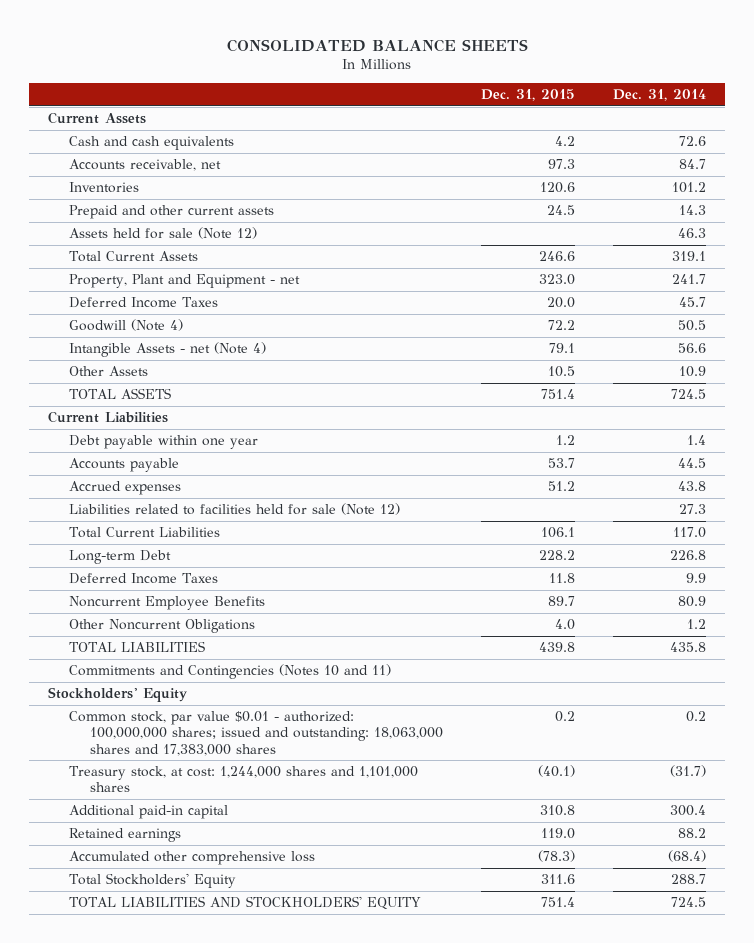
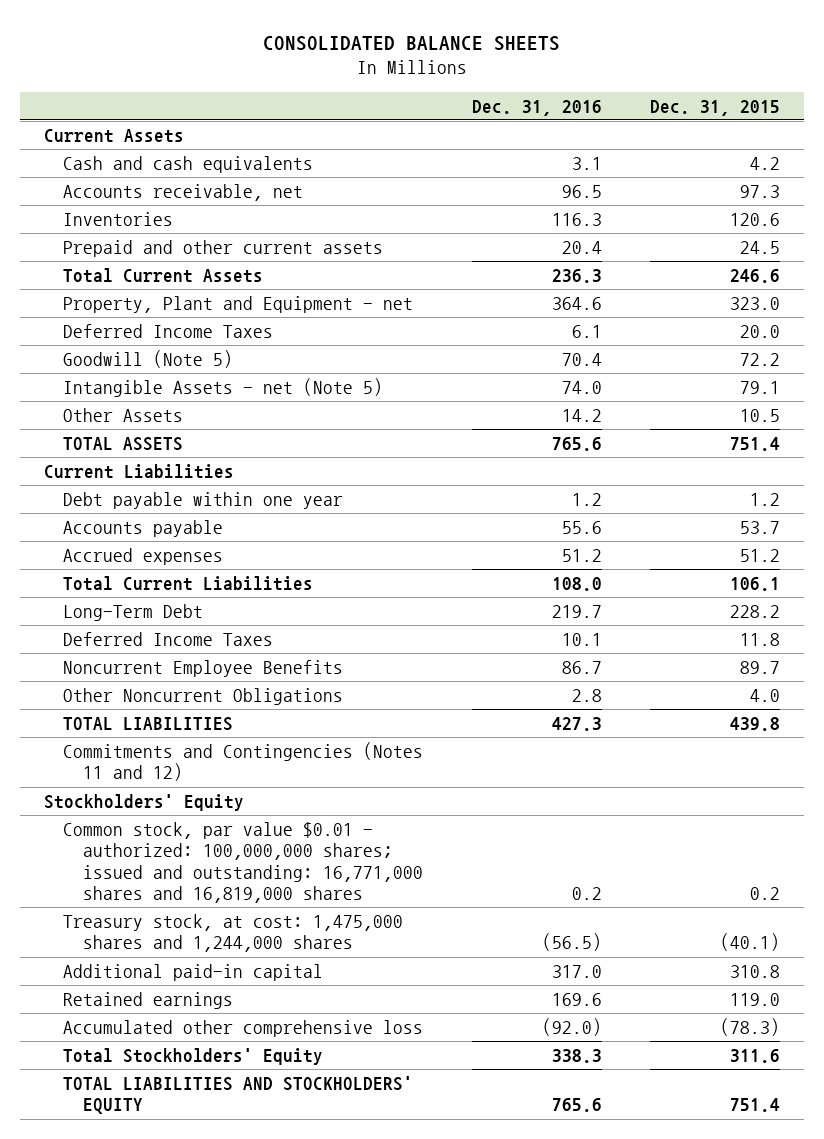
- | Dec. 31, 2015 | Dec. 31, 2014
+ | Dec. 31, 2016 | Dec. 31, 2015
- Assets held for sale (Note 12) | | 46.3
- Goodwill (Note 4) | 72.2 | 50.5
- Intangible Assets - net (Note 4) | 79.1 | 56.6
+ Goodwill (Note 5) | 70.4 | 72.2
+ Intangible Assets - net (Note 5) | 74.0 | 79.1
- Liabilities related to facilities held for sale (Note 12) | | 27.3
- Long-term Debt | 228.2 | 226.8
+ Long-Term Debt | 219.7 | 228.2
- Commitments and Contingencies (Notes 10 and 11)
+ Commitments and Contingencies (Notes 11 and 12)
- Common stock, par value $0.01 - authorized: 100,000,000 shares; issued and outstanding: 18,063,000 shares and 17,383,000 shares | 0.2 | 0.2
- Treasury stock, at cost: 1,244,000 shares and 1,101,000 shares | (40.1) | (31.7)
+ Common stock, par value $0.01 - authorized: 100,000,000 shares; issued and outstanding: 16,771,000 shares and 16,819,000 shares | 0.2 | 0.2
+ Treasury stock, at cost: 1,475,000 shares and 1,244,000 shares | (56.5) | (40.1)

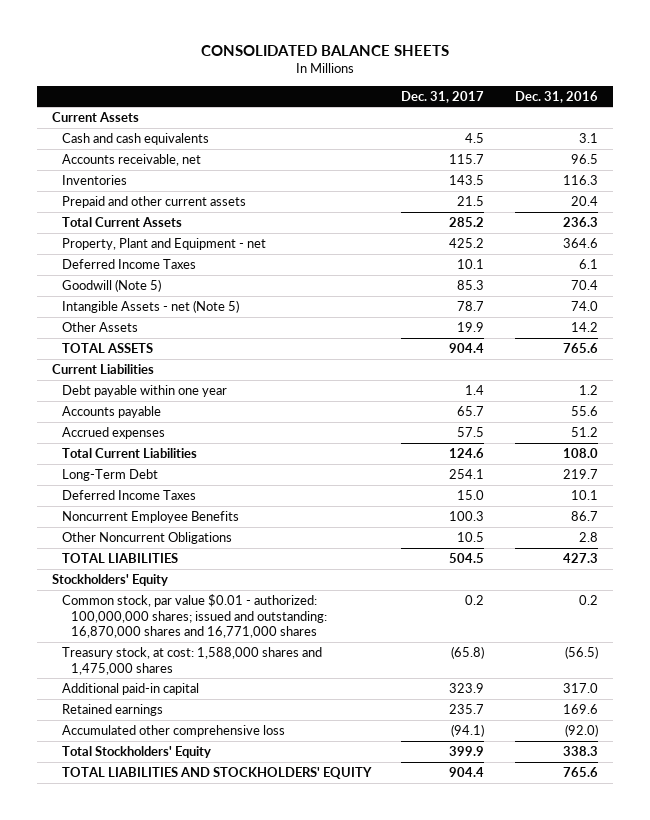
- | Dec. 31, 2016 | Dec. 31, 2015
+ | Dec. 31, 2017 | Dec. 31, 2016
- Commitments and Contingencies (Notes 11 and 12)
- Common stock, par value $0.01 - authorized: 100,000,000 shares; issued and outstanding: 16,771,000 shares and 16,819,000 shares | 0.2 | 0.2
- Treasury stock, at cost: 1,475,000 shares and 1,244,000 shares | (56.5) | (40.1)
+ Common stock, par value $0.01 - authorized: 100,000,000 shares; issued and outstanding: 16,870,000 shares and 16,771,000 shares | 0.2 | 0.2
+ Treasury stock, at cost: 1,588,000 shares and 1,475,000 shares | (65.8) | (56.5)

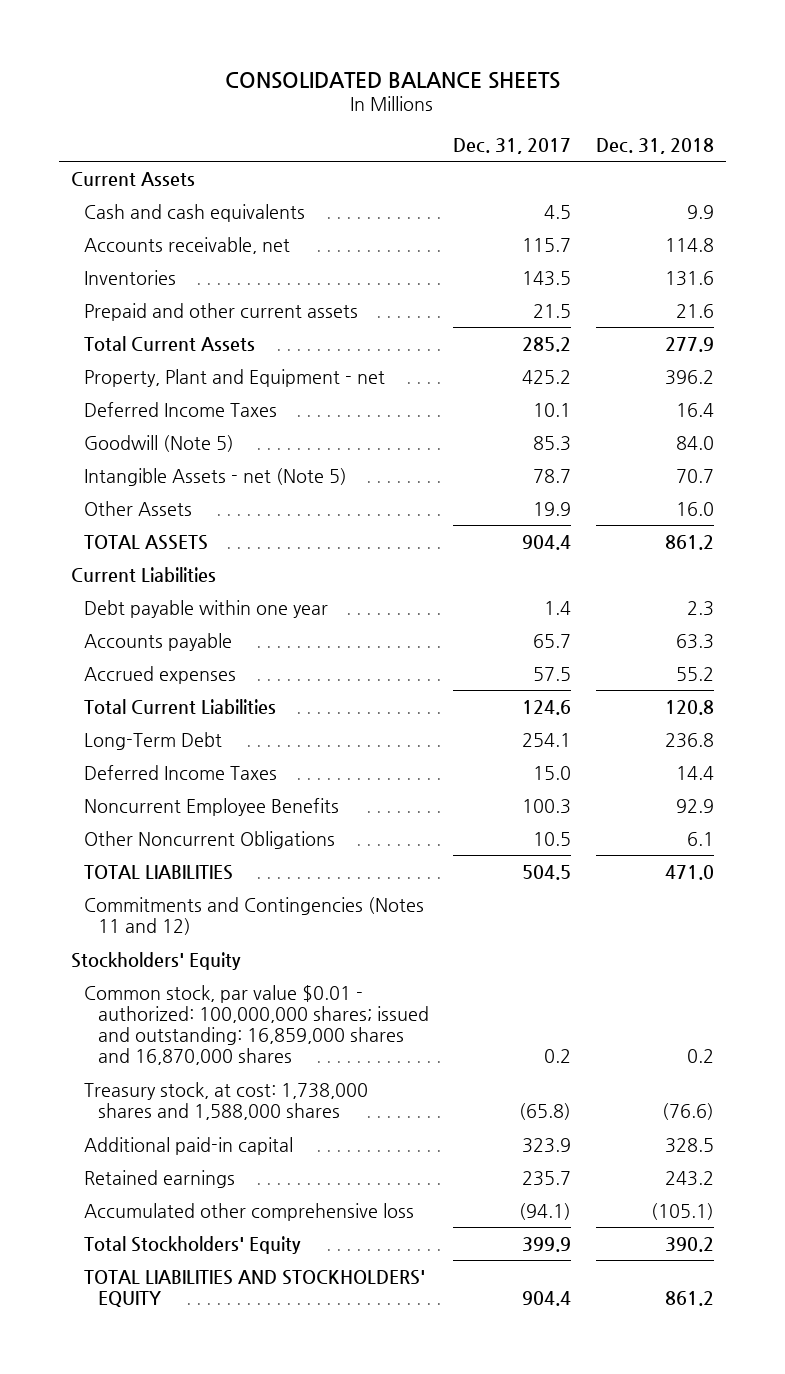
- | Dec. 31, 2017 | Dec. 31, 2016
+ | Dec. 31, 2017 | Dec. 31, 2018
+ Commitments and Contingencies (Notes 11 and 12)
- Common stock, par value $0.01 - authorized: 100,000,000 shares; issued and outstanding: 16,870,000 shares and 16,771,000 shares | 0.2 | 0.2
- Treasury stock, at cost: 1,588,000 shares and 1,475,000 shares | (65.8) | (56.5)
+ Common stock, par value $0.01 - authorized: 100,000,000 shares; issued and outstanding: 16,859,000 shares and 16,870,000 shares | 0.2 | 0.2
+ Treasury stock, at cost: 1,738,000 shares and 1,588,000 shares | (65.8) | (76.6)

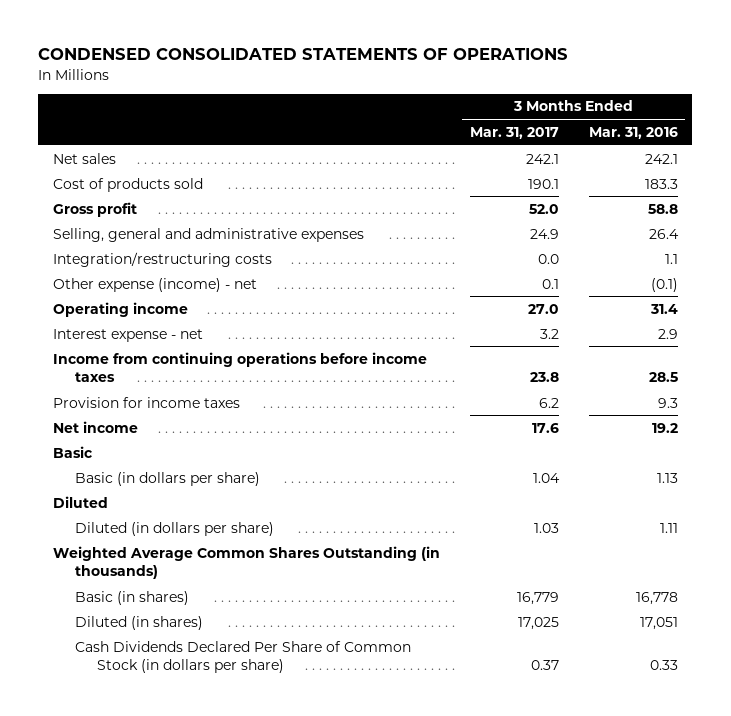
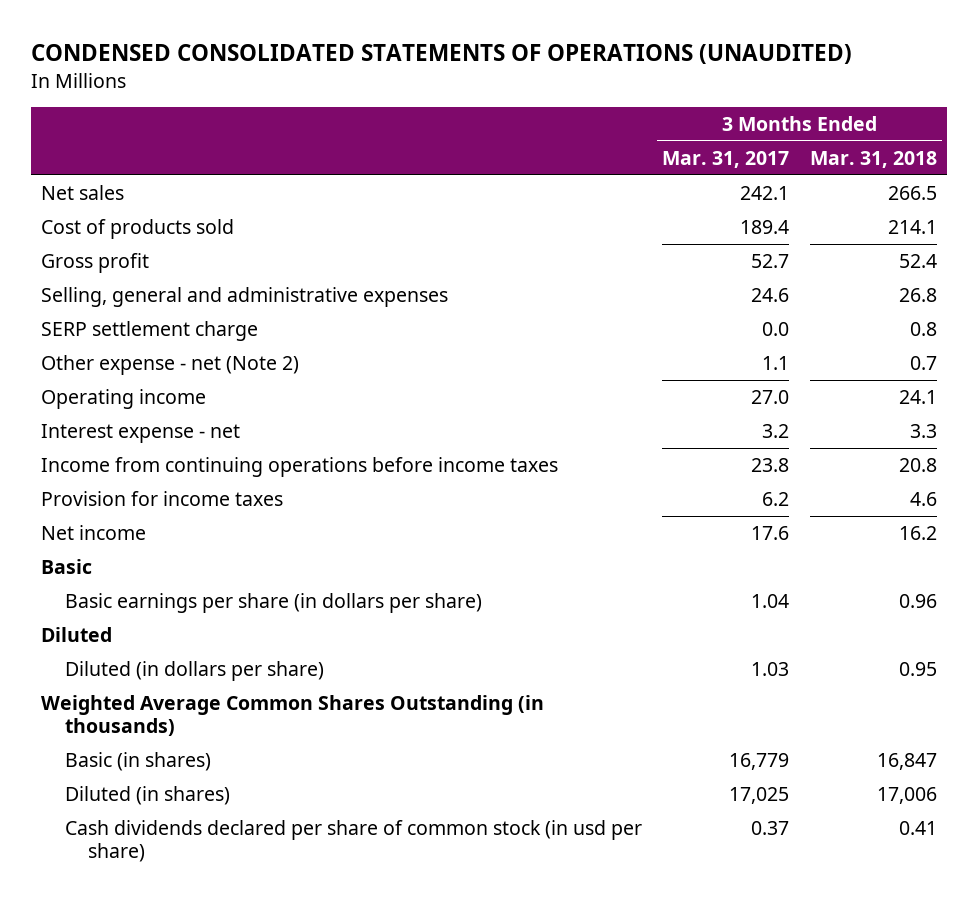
- CONDENSED CONSOLIDATED STATEMENTS OF OPERATIONS
+ CONDENSED CONSOLIDATED STATEMENTS OF OPERATIONS (UNAUDITED)
- | 3 Months Ended Mar. 31, 2017 | 3 Months Ended Mar. 31, 2016
+ | 3 Months Ended Mar. 31, 2017 | 3 Months Ended Mar. 31, 2018
- Cost of products sold | 190.1 | 183.3
- Gross profit | 52.0 | 58.8
- Selling, general and administrative expenses | 24.9 | 26.4
- Integration/restructuring costs | 0.0 | 1.1
- Other expense (income) - net | 0.1 | (0.1)
+ Cost of products sold | 189.4 | 214.1
+ Gross profit | 52.7 | 52.4
+ Selling, general and administrative expenses | 24.6 | 26.8
+ SERP settlement charge | 0.0 | 0.8
+ Other expense - net (Note 2) | 1.1 | 0.7
- Basic (in dollars per share) | 1.04 | 1.13
+ Basic earnings per share (in dollars per share) | 1.04 | 0.96
- Cash Dividends Declared Per Share of Common Stock (in dollars per share) | 0.37 | 0.33
+ Cash dividends declared per share of common stock (in usd per share) | 0.37 | 0.41

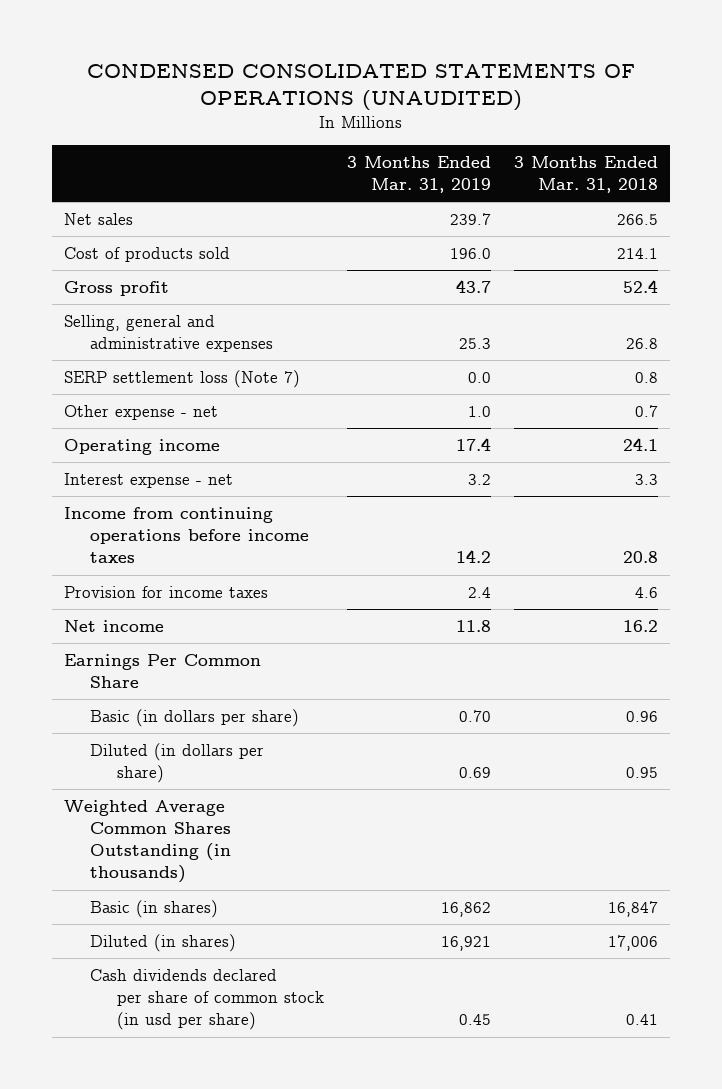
- | 3 Months Ended Mar. 31, 2017 | 3 Months Ended Mar. 31, 2018
+ | 3 Months Ended Mar. 31, 2019 | 3 Months Ended Mar. 31, 2018
- SERP settlement charge | 0.0 | 0.8
- Other expense - net (Note 2) | 1.1 | 0.7
+ SERP settlement loss (Note 7) | 0.0 | 0.8
+ Other expense - net | 1.0 | 0.7
- Basic
- Basic earnings per share (in dollars per share) | 1.04 | 0.96
- Diluted
+ Earnings Per Common Share
+ Basic (in dollars per share) | 0.70 | 0.96

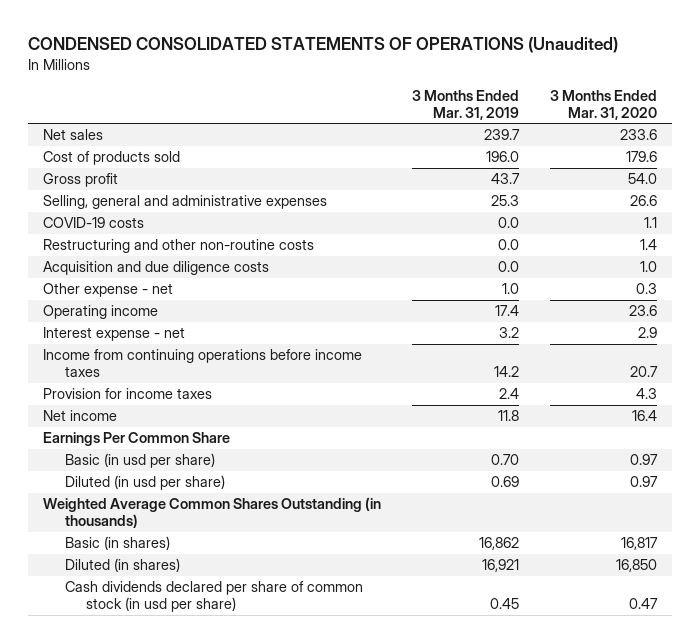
- CONDENSED CONSOLIDATED STATEMENTS OF OPERATIONS (UNAUDITED)
+ CONDENSED CONSOLIDATED STATEMENTS OF OPERATIONS (Unaudited)
- | 3 Months Ended Mar. 31, 2019 | 3 Months Ended Mar. 31, 2018
+ | 3 Months Ended Mar. 31, 2019 | 3 Months Ended Mar. 31, 2020
- SERP settlement loss (Note 7) | 0.0 | 0.8
+ COVID-19 costs | 0.0 | 1.1
+ Restructuring and other non-routine costs | 0.0 | 1.4
+ Acquisition and due diligence costs | 0.0 | 1.0
- Basic (in dollars per share) | 0.70 | 0.96
- Diluted (in dollars per share) | 0.69 | 0.95
+ Basic (in usd per share) | 0.70 | 0.97
+ Diluted (in usd per share) | 0.69 | 0.97

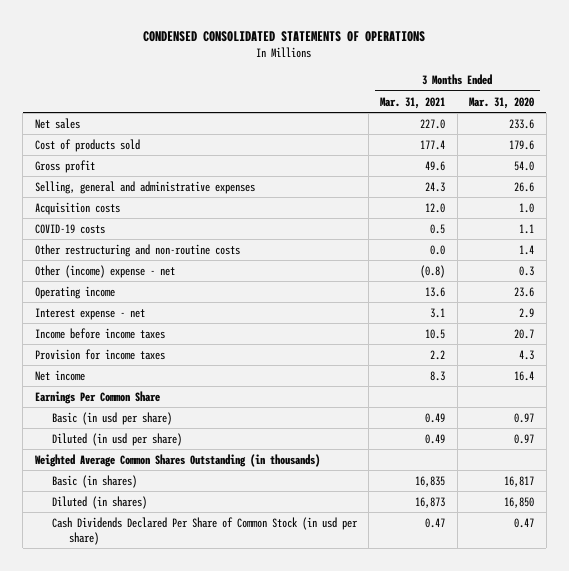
- CONDENSED CONSOLIDATED STATEMENTS OF OPERATIONS (Unaudited)
+ CONDENSED CONSOLIDATED STATEMENTS OF OPERATIONS
- | 3 Months Ended Mar. 31, 2019 | 3 Months Ended Mar. 31, 2020
+ | 3 Months Ended Mar. 31, 2021 | 3 Months Ended Mar. 31, 2020
+ Acquisition costs | 12.0 | 1.0
- Restructuring and other non-routine costs | 0.0 | 1.4
- Acquisition and due diligence costs | 0.0 | 1.0
- Other expense - net | 1.0 | 0.3
+ Other restructuring and non-routine costs | 0.0 | 1.4
+ Other (income) expense - net | (0.8) | 0.3
- Income from continuing operations before income taxes | 14.2 | 20.7
+ Income before income taxes | 10.5 | 20.7
- Cash dividends declared per share of common stock (in usd per share) | 0.45 | 0.47
+ Cash Dividends Declared Per Share of Common Stock (in usd per share) | 0.47 | 0.47

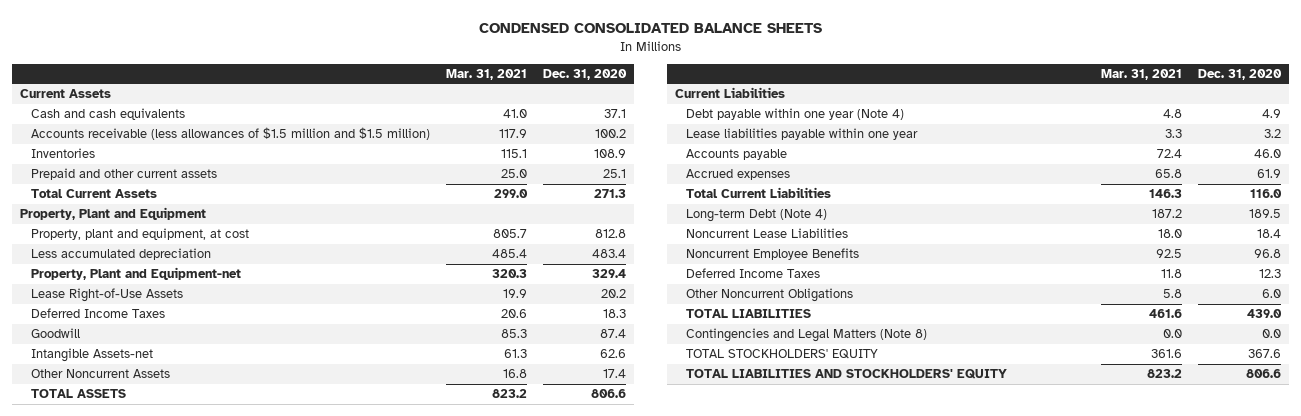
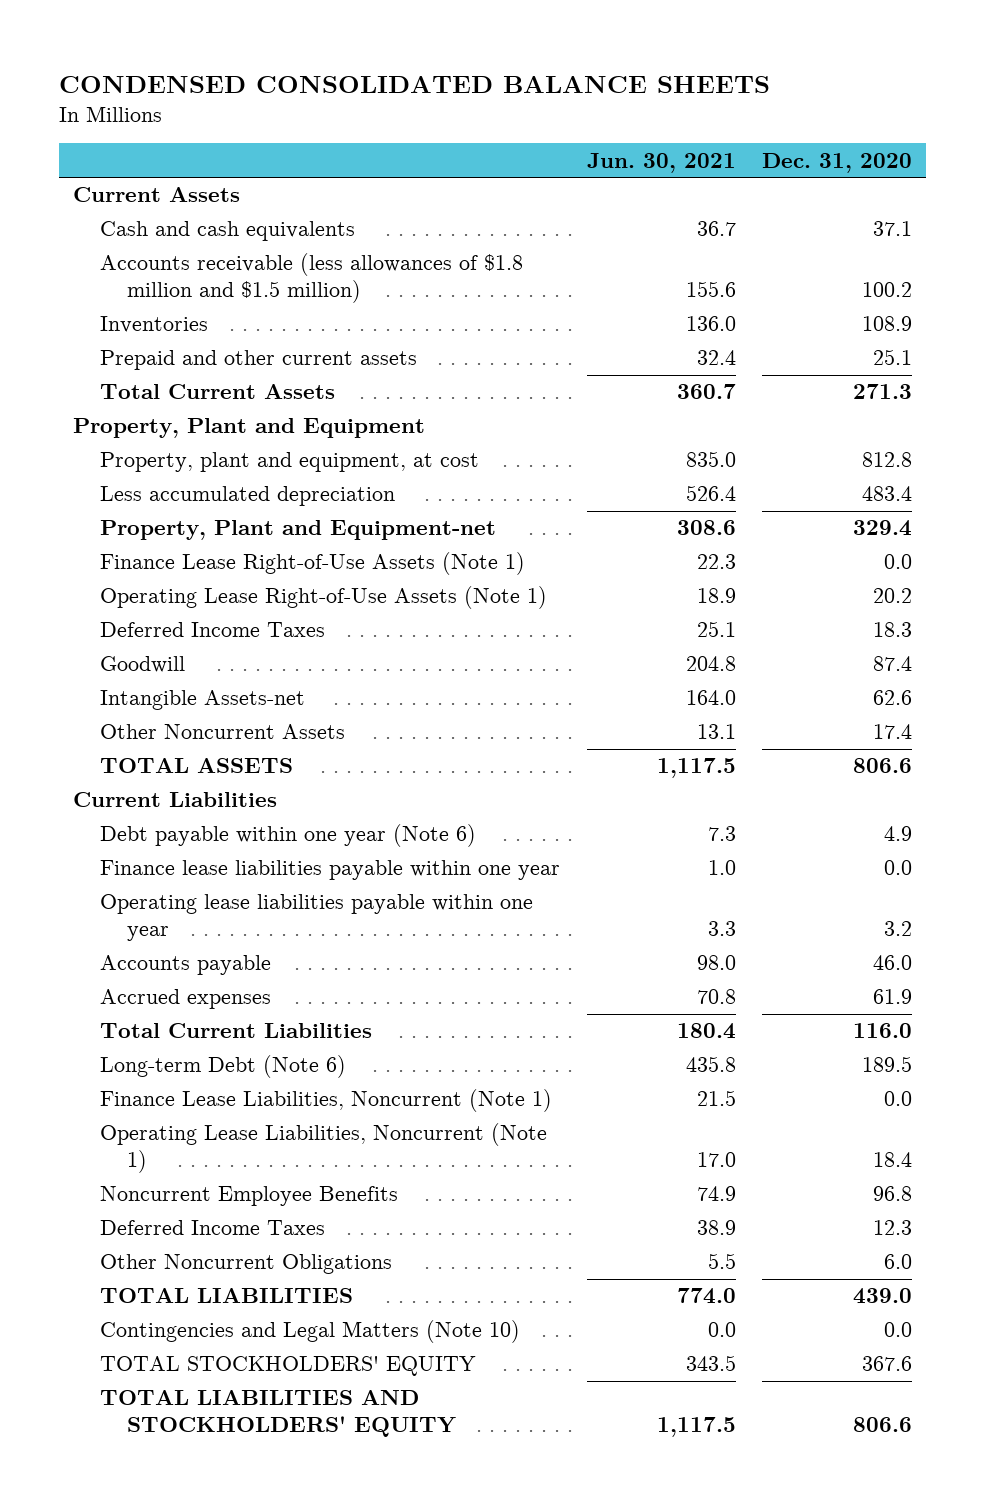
- | Mar. 31, 2021 | Dec. 31, 2020
+ | Jun. 30, 2021 | Dec. 31, 2020
- Accounts receivable (less allowances of $1.5 million and $1.5 million) | 117.9 | 100.2
+ Accounts receivable (less allowances of $1.8 million and $1.5 million) | 155.6 | 100.2
- Lease Right-of-Use Assets | 19.9 | 20.2
+ Finance Lease Right-of-Use Assets (Note 1) | 22.3 | 0.0
+ Operating Lease Right-of-Use Assets (Note 1) | 18.9 | 20.2
- Debt payable within one year (Note 4) | 4.8 | 4.9
- Lease liabilities payable within one year | 3.3 | 3.2
+ Debt payable within one year (Note 6) | 7.3 | 4.9
+ Finance lease liabilities payable within one year | 1.0 | 0.0
+ Operating lease liabilities payable within one year | 3.3 | 3.2
- Long-term Debt (Note 4) | 187.2 | 189.5
- Noncurrent Lease Liabilities | 18.0 | 18.4
+ Long-term Debt (Note 6) | 435.8 | 189.5
+ Finance Lease Liabilities, Noncurrent (Note 1) | 21.5 | 0.0
+ Operating Lease Liabilities, Noncurrent (Note 1) | 17.0 | 18.4
- Contingencies and Legal Matters (Note 8) | 0.0 | 0.0
+ Contingencies and Legal Matters (Note 10) | 0.0 | 0.0

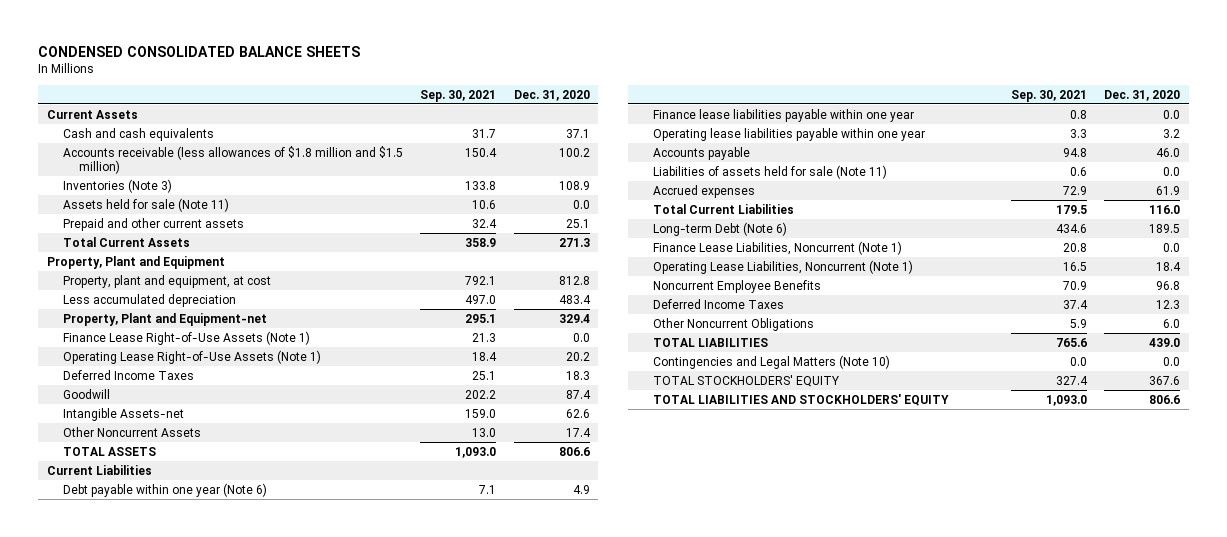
- | Jun. 30, 2021 | Dec. 31, 2020
+ | Sep. 30, 2021 | Dec. 31, 2020
- Inventories | 136.0 | 108.9
+ Inventories (Note 3) | 133.8 | 108.9
+ Assets held for sale (Note 11) | 10.6 | 0.0
+ Liabilities of assets held for sale (Note 11) | 0.6 | 0.0

